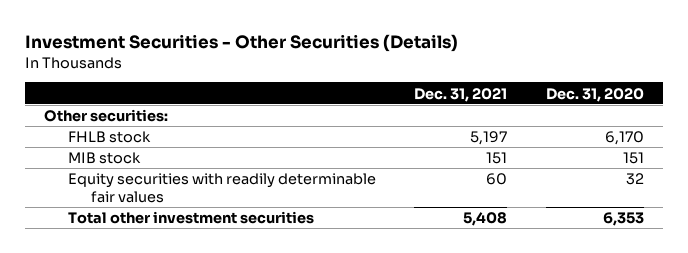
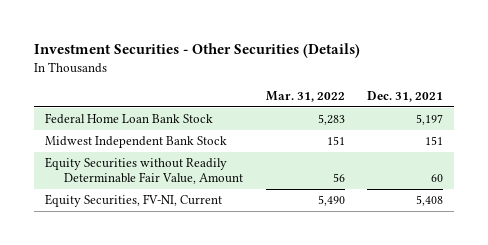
- | Dec. 31, 2021 | Dec. 31, 2020
+ | Mar. 31, 2022 | Dec. 31, 2021
- Other securities:
- FHLB stock | 5,197 | 6,170
- MIB stock | 151 | 151
- Equity securities with readily determinable fair values | 60 | 32
- Total other investment securities | 5,408 | 6,353
+ Federal Home Loan Bank Stock | 5,283 | 5,197
+ Midwest Independent Bank Stock | 151 | 151
+ Equity Securities without Readily Determinable Fair Value, Amount | 56 | 60
+ Equity Securities, FV-NI, Current | 5,490 | 5,408

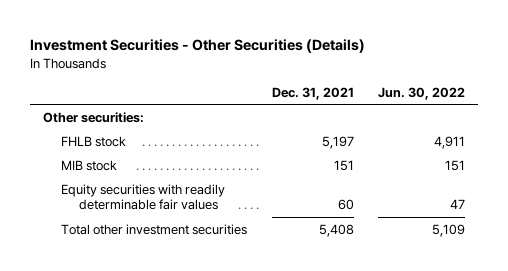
- | Mar. 31, 2022 | Dec. 31, 2021
+ | Dec. 31, 2021 | Jun. 30, 2022
- Federal Home Loan Bank Stock | 5,283 | 5,197
- Midwest Independent Bank Stock | 151 | 151
- Equity Securities without Readily Determinable Fair Value, Amount | 56 | 60
- Equity Securities, FV-NI, Current | 5,490 | 5,408
+ Other securities:
+ FHLB stock | 5,197 | 4,911
+ MIB stock | 151 | 151
+ Equity securities with readily determinable fair values | 60 | 47
+ Total other investment securities | 5,408 | 5,109

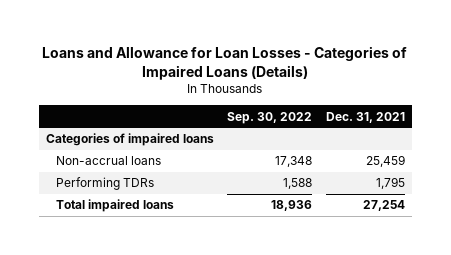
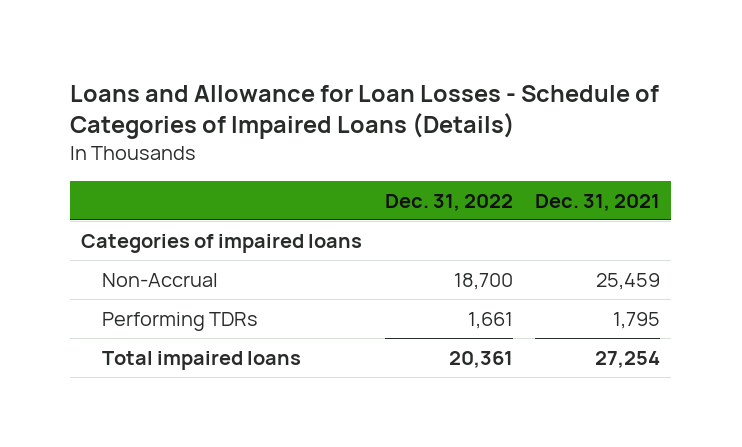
- Loans and Allowance for Loan Losses - Categories of Impaired Loans (Details)
+ Loans and Allowance for Loan Losses - Schedule of Categories of Impaired Loans (Details)
- | Sep. 30, 2022 | Dec. 31, 2021
+ | Dec. 31, 2022 | Dec. 31, 2021
- Non-accrual loans | 17,348 | 25,459
+ Non-Accrual | 18,700 | 25,459

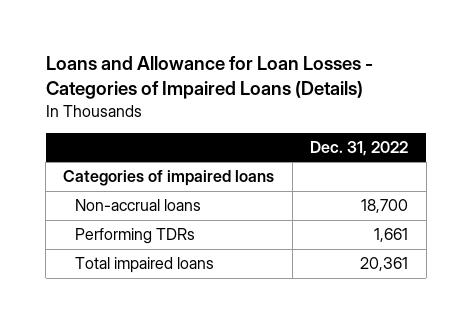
- Loans and Allowance for Loan Losses - Schedule of Categories of Impaired Loans (Details)
+ Loans and Allowance for Loan Losses - Categories of Impaired Loans (Details)
- | Dec. 31, 2022 | Dec. 31, 2021
+ | Dec. 31, 2022
- Non-Accrual | 18,700 | 25,459
+ Non-accrual loans | 18,700

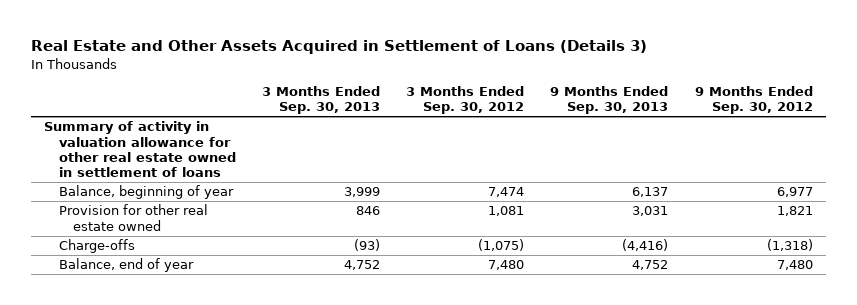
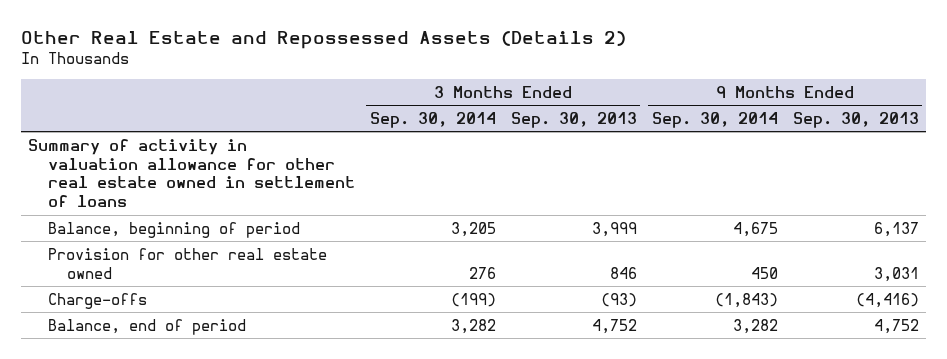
- Real Estate and Other Assets Acquired in Settlement of Loans (Details 3)
+ Other Real Estate and Repossessed Assets (Details 2)
- | 3 Months Ended Sep. 30, 2013 | 3 Months Ended Sep. 30, 2012 | 9 Months Ended Sep. 30, 2013 | 9 Months Ended Sep. 30, 2012
+ | 3 Months Ended Sep. 30, 2014 | 3 Months Ended Sep. 30, 2013 | 9 Months Ended Sep. 30, 2014 | 9 Months Ended Sep. 30, 2013
- Balance, beginning of year | 3,999 | 7,474 | 6,137 | 6,977
+ Balance, beginning of period | 3,205 | 3,999 | 4,675 | 6,137
- Balance, end of year | 4,752 | 7,480 | 4,752 | 7,480
+ Balance, end of period | 3,282 | 4,752 | 3,282 | 4,752

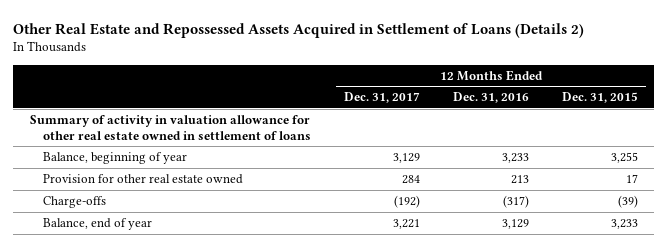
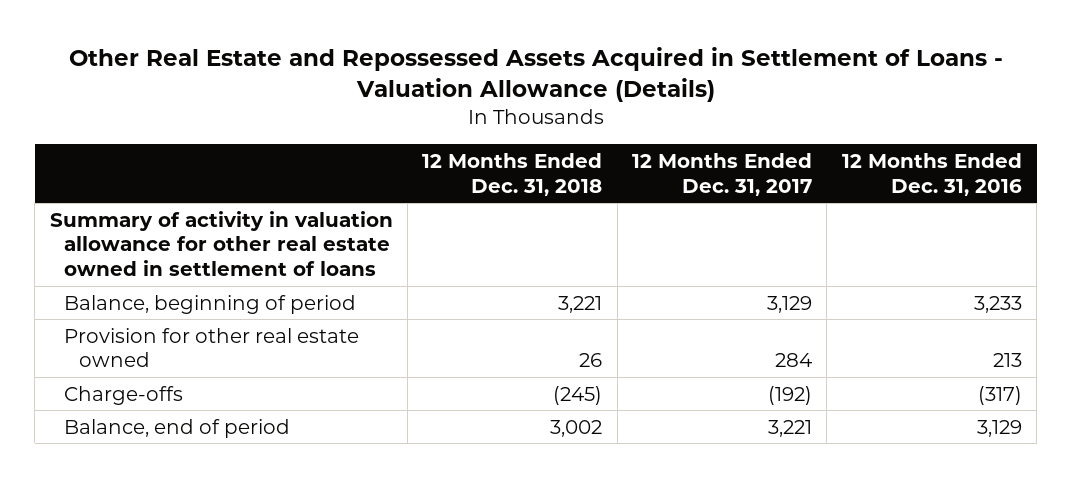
- Other Real Estate and Repossessed Assets Acquired in Settlement of Loans (Details 2)
+ Other Real Estate and Repossessed Assets Acquired in Settlement of Loans - Valuation Allowance (Details)
- | 12 Months Ended Dec. 31, 2017 | 12 Months Ended Dec. 31, 2016 | 12 Months Ended Dec. 31, 2015
+ | 12 Months Ended Dec. 31, 2018 | 12 Months Ended Dec. 31, 2017 | 12 Months Ended Dec. 31, 2016
- Balance, beginning of year | 3,129 | 3,233 | 3,255
+ Balance, beginning of period | 3,221 | 3,129 | 3,233
- Balance, end of year | 3,221 | 3,129 | 3,233
+ Balance, end of period | 3,002 | 3,221 | 3,129

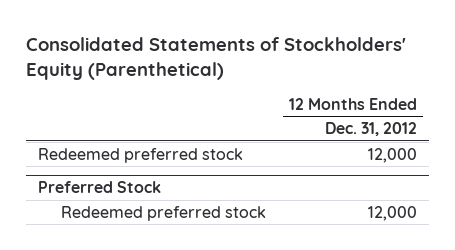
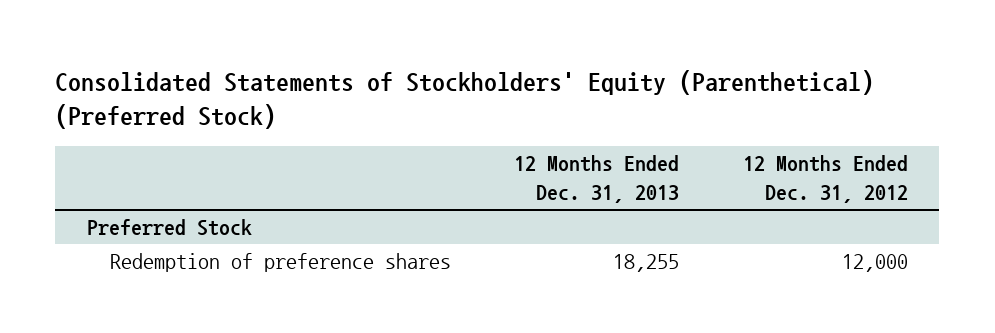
- Consolidated Statements of Stockholders' Equity (Parenthetical)
+ Consolidated Statements of Stockholders' Equity (Parenthetical) (Preferred Stock)
- | 12 Months Ended Dec. 31, 2012
+ | 12 Months Ended Dec. 31, 2013 | 12 Months Ended Dec. 31, 2012
- Redeemed preferred stock | 12,000
@ Preferred Stock
- Redeemed preferred stock | 12,000
+ Redemption of preference shares | 18,255 | 12,000

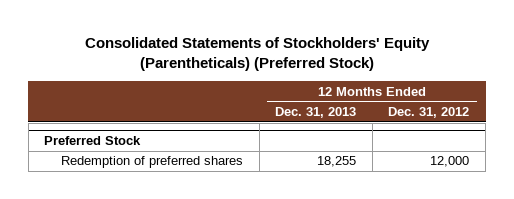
- Consolidated Statements of Stockholders' Equity (Parenthetical) (Preferred Stock)
+ Consolidated Statements of Stockholders' Equity (Parentheticals) (Preferred Stock)
@ Preferred Stock
- Redemption of preference shares | 18,255 | 12,000
+ Redemption of preferred shares | 18,255 | 12,000

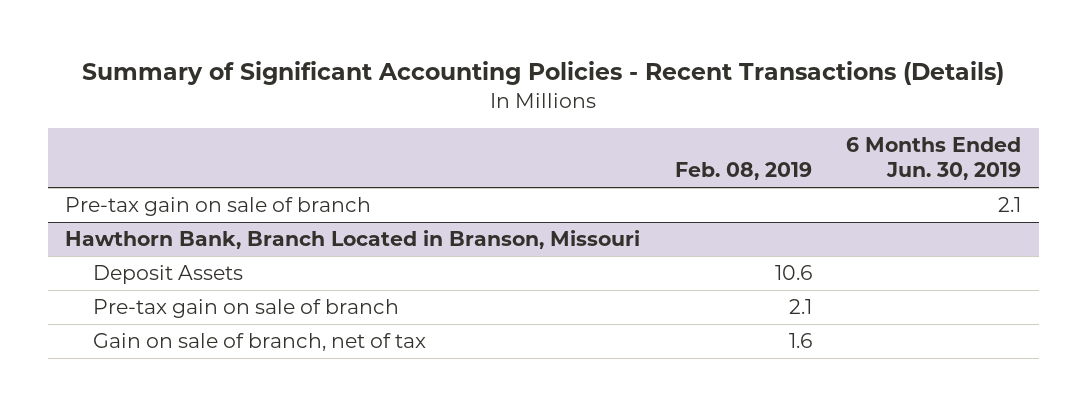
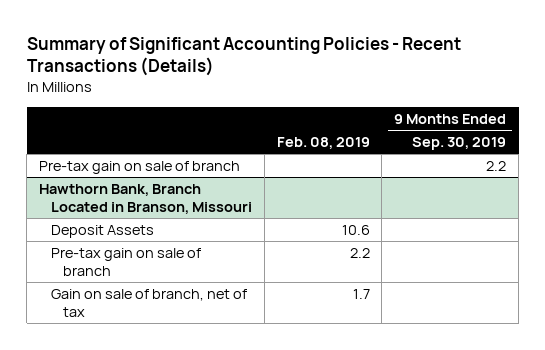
- | Feb. 08, 2019 | 6 Months Ended Jun. 30, 2019
+ | Feb. 08, 2019 | 9 Months Ended Sep. 30, 2019
@ Hawthorn Bank, Branch Located in Branson, Missouri
- Pre-tax gain on sale of branch | 2.1 |
- Gain on sale of branch, net of tax | 1.6 |
+ Pre-tax gain on sale of branch | 2.2 |
+ Gain on sale of branch, net of tax | 1.7 |

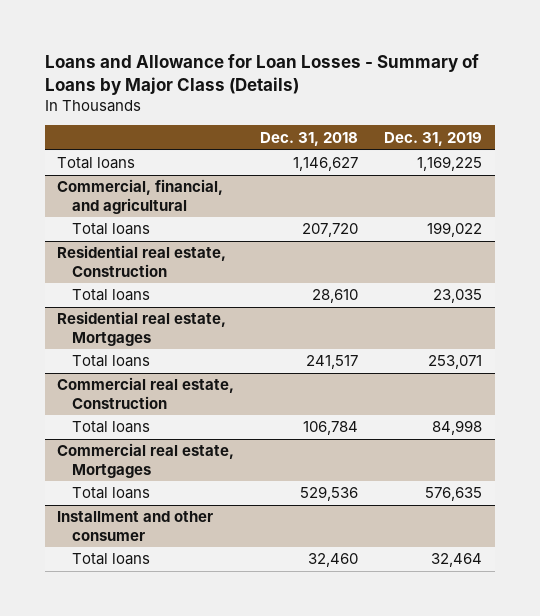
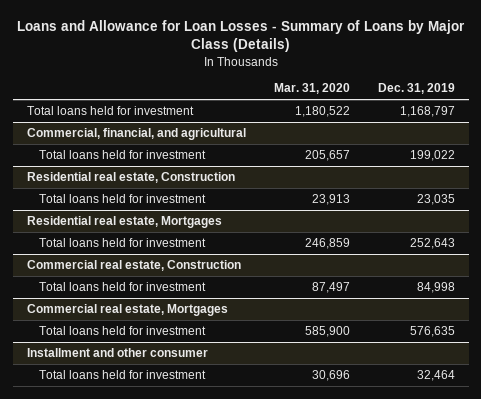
- | Dec. 31, 2018 | Dec. 31, 2019
+ | Mar. 31, 2020 | Dec. 31, 2019
- Total loans | 1,146,627 | 1,169,225
+ Total loans held for investment | 1,180,522 | 1,168,797
@ Commercial, financial, and agricultural
- Total loans | 207,720 | 199,022
+ Total loans held for investment | 205,657 | 199,022
@ Residential real estate, Construction
- Total loans | 28,610 | 23,035
+ Total loans held for investment | 23,913 | 23,035
@ Residential real estate, Mortgages
- Total loans | 241,517 | 253,071
+ Total loans held for investment | 246,859 | 252,643
@ Commercial real estate, Construction
- Total loans | 106,784 | 84,998
+ Total loans held for investment | 87,497 | 84,998
@ Commercial real estate, Mortgages
- Total loans | 529,536 | 576,635
+ Total loans held for investment | 585,900 | 576,635
@ Installment and other consumer
- Total loans | 32,460 | 32,464
+ Total loans held for investment | 30,696 | 32,464

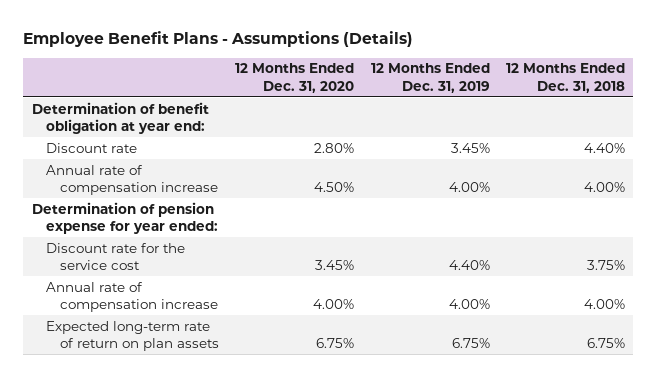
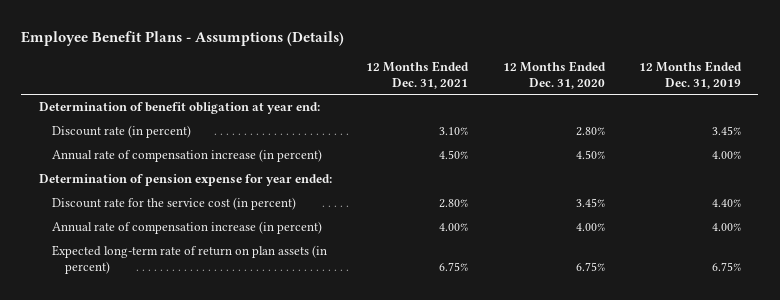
- | 12 Months Ended Dec. 31, 2020 | 12 Months Ended Dec. 31, 2019 | 12 Months Ended Dec. 31, 2018
+ | 12 Months Ended Dec. 31, 2021 | 12 Months Ended Dec. 31, 2020 | 12 Months Ended Dec. 31, 2019
- Discount rate | 2.80% | 3.45% | 4.40%
- Annual rate of compensation increase | 4.50% | 4.00% | 4.00%
+ Discount rate (in percent) | 3.10% | 2.80% | 3.45%
+ Annual rate of compensation increase (in percent) | 4.50% | 4.50% | 4.00%
- Discount rate for the service cost | 3.45% | 4.40% | 3.75%
- Annual rate of compensation increase | 4.00% | 4.00% | 4.00%
- Expected long-term rate of return on plan assets | 6.75% | 6.75% | 6.75%
+ Discount rate for the service cost (in percent) | 2.80% | 3.45% | 4.40%
+ Annual rate of compensation increase (in percent) | 4.00% | 4.00% | 4.00%
+ Expected long-term rate of return on plan assets (in percent) | 6.75% | 6.75% | 6.75%

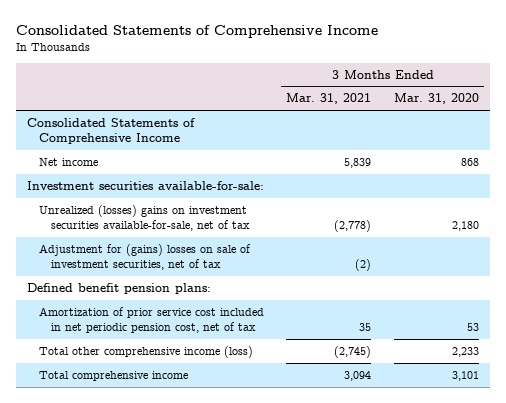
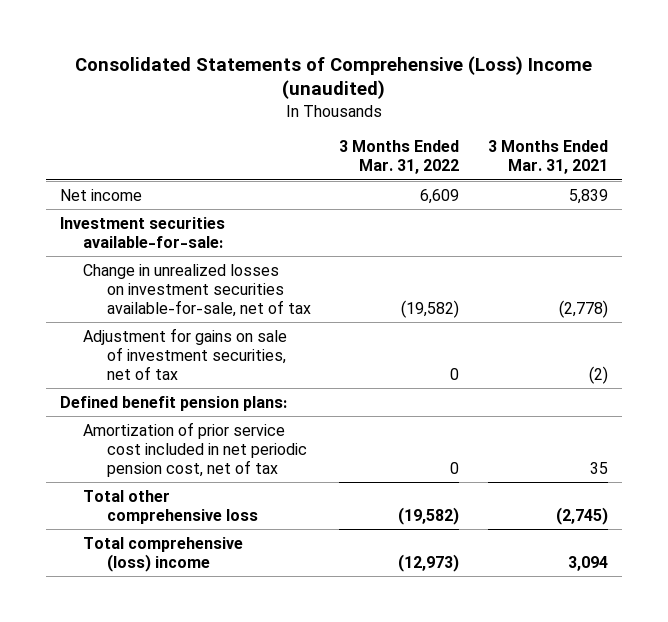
- Consolidated Statements of Comprehensive Income
+ Consolidated Statements of Comprehensive (Loss) Income (unaudited)
- | 3 Months Ended Mar. 31, 2021 | 3 Months Ended Mar. 31, 2020
+ | 3 Months Ended Mar. 31, 2022 | 3 Months Ended Mar. 31, 2021
- Consolidated Statements of Comprehensive Income
- Unrealized (losses) gains on investment securities available-for-sale, net of tax | (2,778) | 2,180
- Adjustment for (gains) losses on sale of investment securities, net of tax | (2) |
+ Change in unrealized losses on investment securities available-for-sale, net of tax | (19,582) | (2,778)
+ Adjustment for gains on sale of investment securities, net of tax | 0 | (2)
- Total other comprehensive income (loss) | (2,745) | 2,233
- Total comprehensive income | 3,094 | 3,101
+ Total other comprehensive loss | (19,582) | (2,745)
+ Total comprehensive (loss) income | (12,973) | 3,094

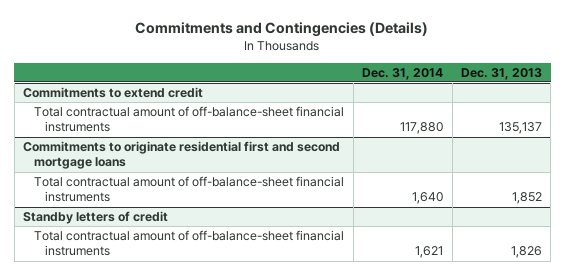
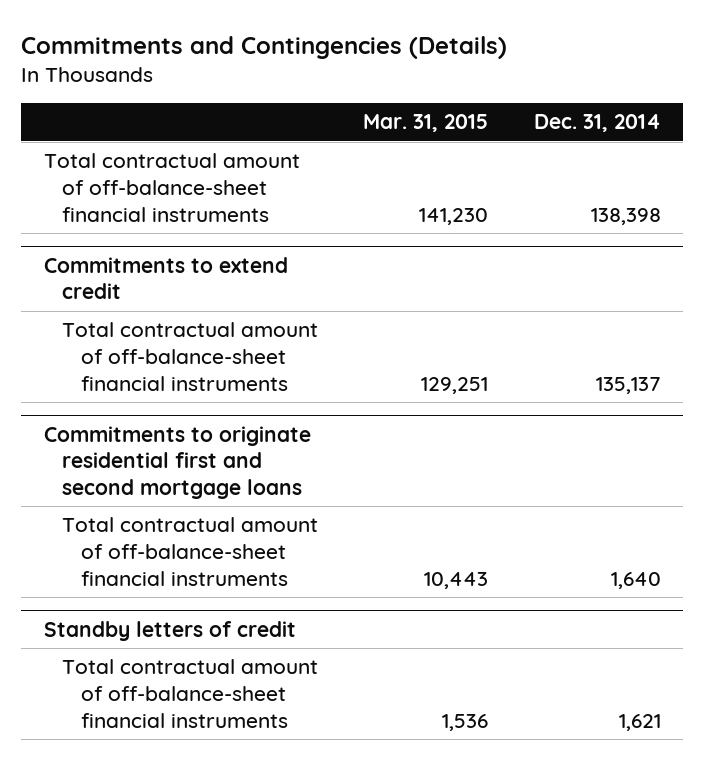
- | Dec. 31, 2014 | Dec. 31, 2013
+ | Mar. 31, 2015 | Dec. 31, 2014
+ Total contractual amount of off-balance-sheet financial instruments | 141,230 | 138,398
@ Commitments to extend credit
- Total contractual amount of off-balance-sheet financial instruments | 117,880 | 135,137
+ Total contractual amount of off-balance-sheet financial instruments | 129,251 | 135,137

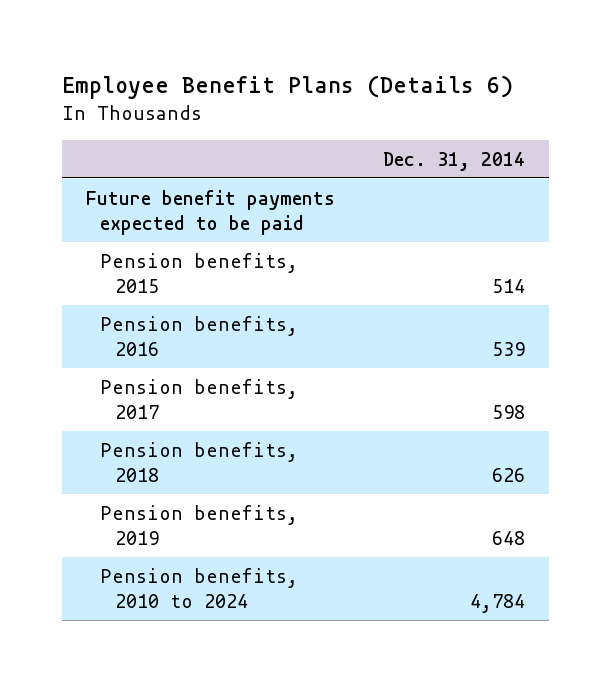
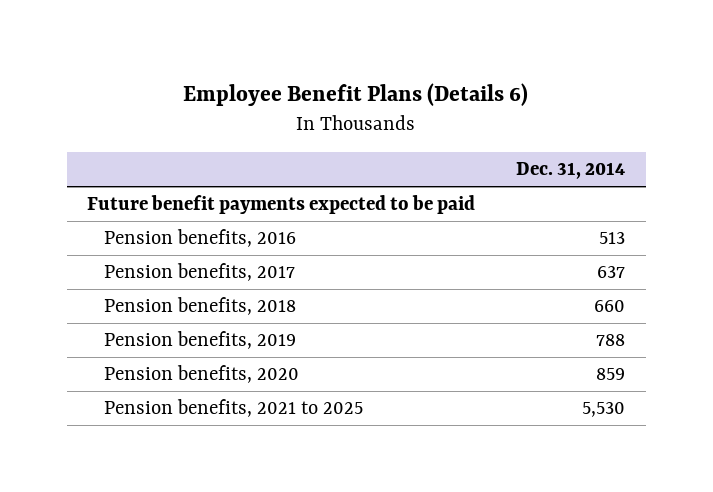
- Pension benefits, 2015 | 514
- Pension benefits, 2016 | 539
- Pension benefits, 2017 | 598
- Pension benefits, 2018 | 626
- Pension benefits, 2019 | 648
- Pension benefits, 2010 to 2024 | 4,784
+ Pension benefits, 2016 | 513
+ Pension benefits, 2017 | 637
+ Pension benefits, 2018 | 660
+ Pension benefits, 2019 | 788
+ Pension benefits, 2020 | 859
+ Pension benefits, 2021 to 2025 | 5,530

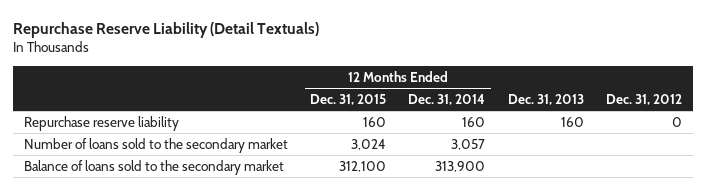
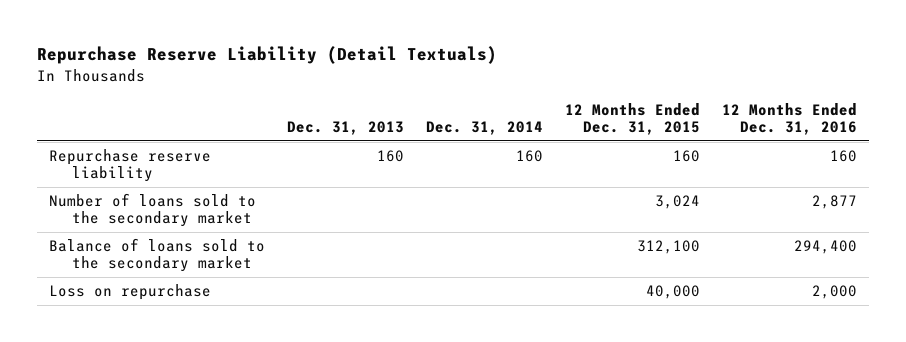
- | 12 Months Ended Dec. 31, 2015 | 12 Months Ended Dec. 31, 2014 | Dec. 31, 2013 | Dec. 31, 2012
+ | Dec. 31, 2013 | Dec. 31, 2014 | 12 Months Ended Dec. 31, 2015 | 12 Months Ended Dec. 31, 2016
+ Loss on repurchase | | | 40,000 | 2,000

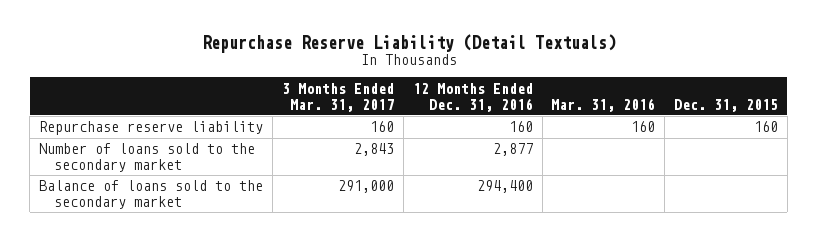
- | Dec. 31, 2013 | Dec. 31, 2014 | 12 Months Ended Dec. 31, 2015 | 12 Months Ended Dec. 31, 2016
+ | 3 Months Ended Mar. 31, 2017 | 12 Months Ended Dec. 31, 2016 | Mar. 31, 2016 | Dec. 31, 2015
- Loss on repurchase | | | 40,000 | 2,000

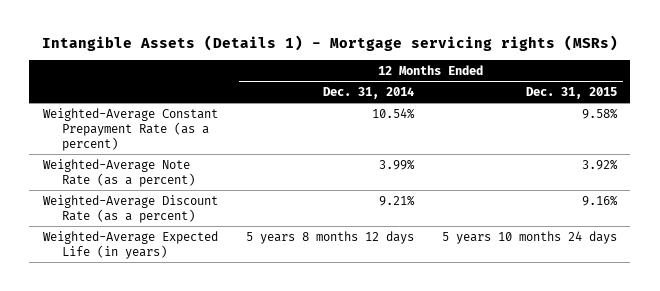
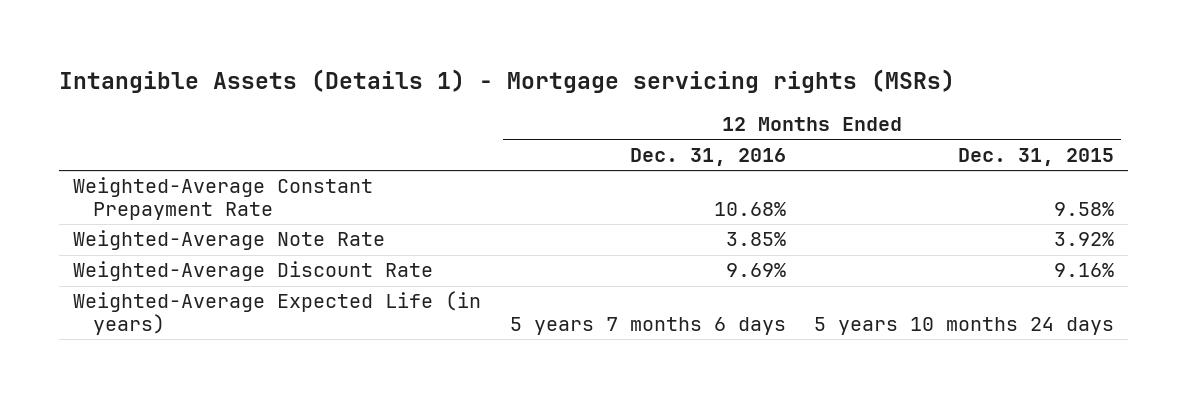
- | 12 Months Ended Dec. 31, 2014 | 12 Months Ended Dec. 31, 2015
+ | 12 Months Ended Dec. 31, 2016 | 12 Months Ended Dec. 31, 2015
- Weighted-Average Constant Prepayment Rate (as a percent) | 10.54% | 9.58%
- Weighted-Average Note Rate (as a percent) | 3.99% | 3.92%
- Weighted-Average Discount Rate (as a percent) | 9.21% | 9.16%
+ Weighted-Average Constant Prepayment Rate | 10.68% | 9.58%
+ Weighted-Average Note Rate | 3.85% | 3.92%
+ Weighted-Average Discount Rate | 9.69% | 9.16%

